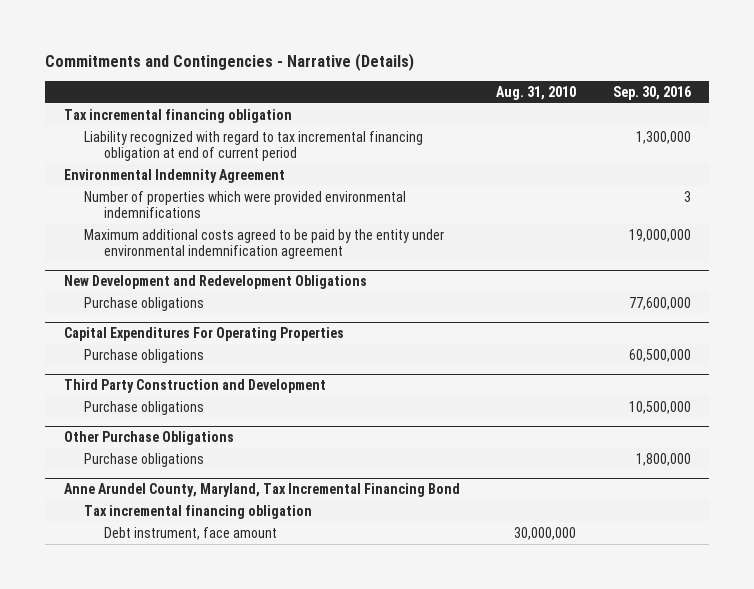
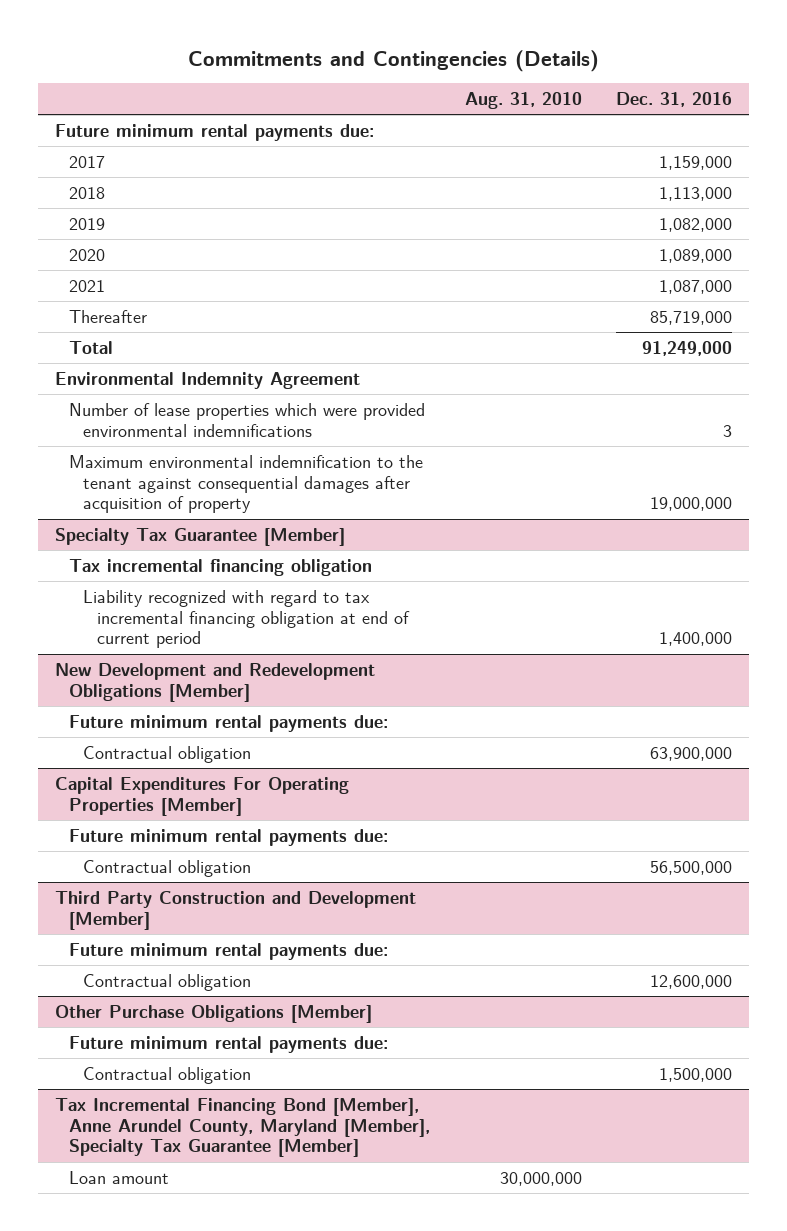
- Commitments and Contingencies - Narrative (Details)
+ Commitments and Contingencies (Details)
- | Aug. 31, 2010 | Sep. 30, 2016
+ | Aug. 31, 2010 | Dec. 31, 2016
- Tax incremental financing obligation
- Liability recognized with regard to tax incremental financing obligation at end of current period | | 1,300,000
+ Future minimum rental payments due:
+ 2017 | | 1,159,000
+ 2018 | | 1,113,000
+ 2019 | | 1,082,000
+ 2020 | | 1,089,000
+ 2021 | | 1,087,000
+ Thereafter | | 85,719,000
+ Total | | 91,249,000
- Number of properties which were provided environmental indemnifications | | 3
- Maximum additional costs agreed to be paid by the entity under environmental indemnification agreement | | 19,000,000
- New Development and Redevelopment Obligations
- Purchase obligations | | 77,600,000
- Capital Expenditures For Operating Properties
- Purchase obligations | | 60,500,000
- Third Party Construction and Development
- Purchase obligations | | 10,500,000
- Other Purchase Obligations
- Purchase obligations | | 1,800,000
- Anne Arundel County, Maryland, Tax Incremental Financing Bond
- Tax incremental financing obligation
- Debt instrument, face amount | 30,000,000 |
+ Number of lease properties which were provided environmental indemnifications | | 3
+ Maximum environmental indemnification to the tenant against consequential damages after acquisition of property | | 19,000,000
+ Specialty Tax Guarantee [Member]
+ Tax incremental financing obligation
+ Liability recognized with regard to tax incremental financing obligation at end of current period | | 1,400,000
+ New Development and Redevelopment Obligations [Member]
+ Future minimum rental payments due:
+ Contractual obligation | | 63,900,000
+ Capital Expenditures For Operating Properties [Member]
+ Future minimum rental payments due:
+ Contractual obligation | | 56,500,000
+ Third Party Construction and Development [Member]
+ Future minimum rental payments due:
+ Contractual obligation | | 12,600,000
+ Other Purchase Obligations [Member]
+ Future minimum rental payments due:
+ Contractual obligation | | 1,500,000
+ Tax Incremental Financing Bond [Member], Anne Arundel County, Maryland [Member], Specialty Tax Guarantee [Member]
+ Loan amount | 30,000,000 |

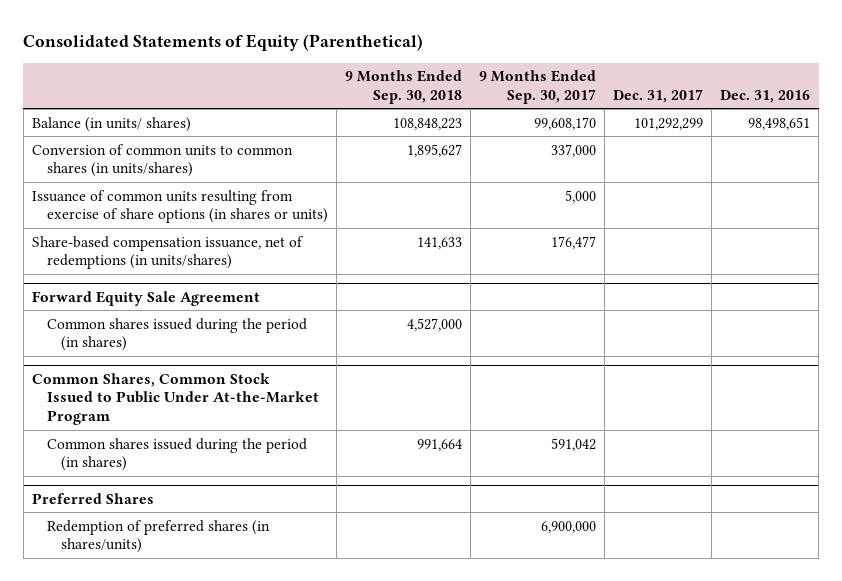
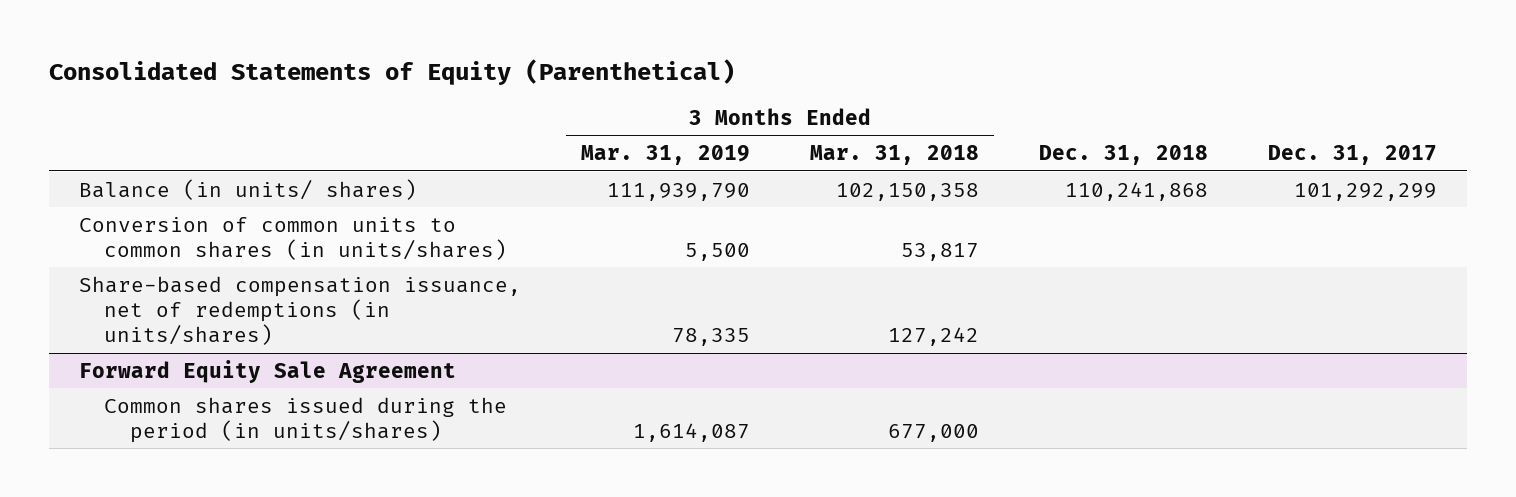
- | 9 Months Ended Sep. 30, 2018 | 9 Months Ended Sep. 30, 2017 | Dec. 31, 2017 | Dec. 31, 2016
+ | 3 Months Ended Mar. 31, 2019 | 3 Months Ended Mar. 31, 2018 | Dec. 31, 2018 | Dec. 31, 2017
- Issuance of common units resulting from exercise of share options (in shares or units) | | 5,000 | |
@ Forward Equity Sale Agreement
- Common shares issued during the period (in shares) | 4,527,000 | | |
- Common Shares, Common Stock Issued to Public Under At-the-Market Program
- Common shares issued during the period (in shares) | 991,664 | 591,042 | |
- Preferred Shares
- Redemption of preferred shares (in shares/units) | | 6,900,000 | |
@ Forward Equity Sale Agreement
+ Common shares issued during the period (in units/shares) | 1,614,087 | 677,000 | |

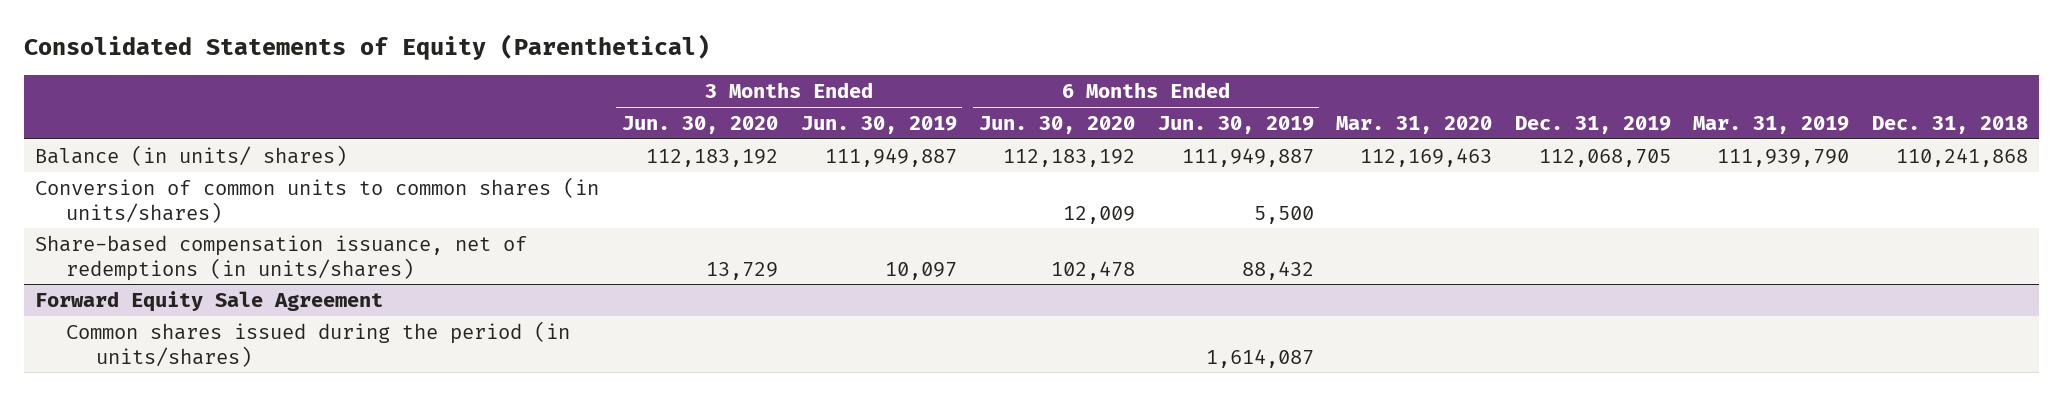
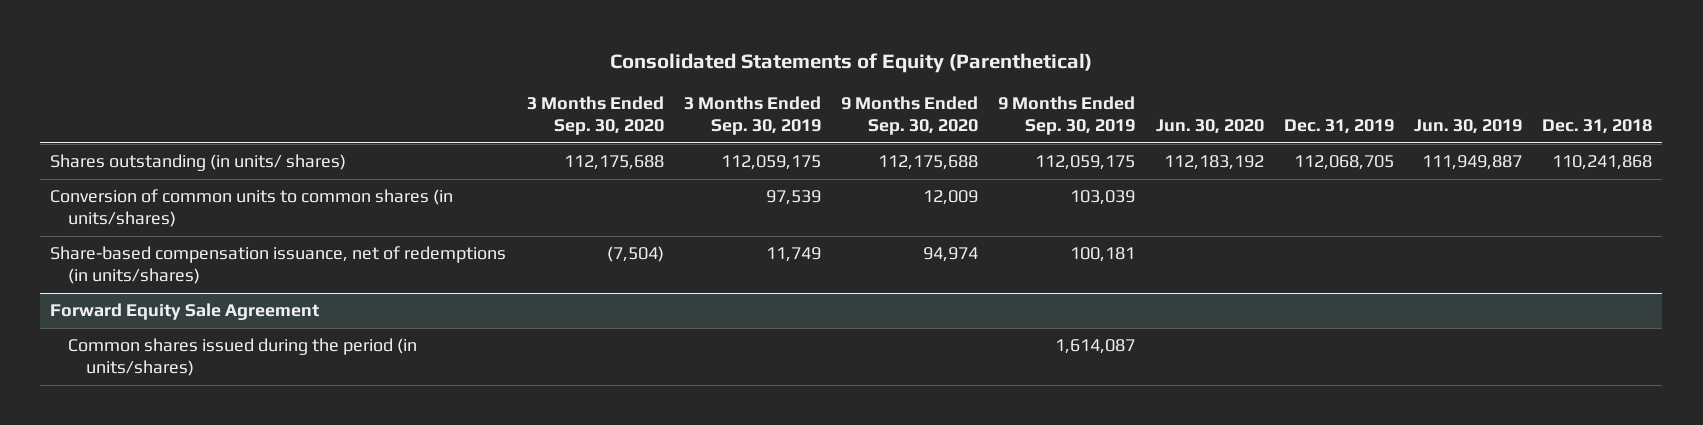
- | 3 Months Ended Jun. 30, 2020 | 3 Months Ended Jun. 30, 2019 | 6 Months Ended Jun. 30, 2020 | 6 Months Ended Jun. 30, 2019 | Mar. 31, 2020 | Dec. 31, 2019 | Mar. 31, 2019 | Dec. 31, 2018
+ | 3 Months Ended Sep. 30, 2020 | 3 Months Ended Sep. 30, 2019 | 9 Months Ended Sep. 30, 2020 | 9 Months Ended Sep. 30, 2019 | Jun. 30, 2020 | Dec. 31, 2019 | Jun. 30, 2019 | Dec. 31, 2018
- Balance (in units/ shares) | 112,183,192 | 111,949,887 | 112,183,192 | 111,949,887 | 112,169,463 | 112,068,705 | 111,939,790 | 110,241,868
+ Shares outstanding (in units/ shares) | 112,175,688 | 112,059,175 | 112,175,688 | 112,059,175 | 112,183,192 | 112,068,705 | 111,949,887 | 110,241,868

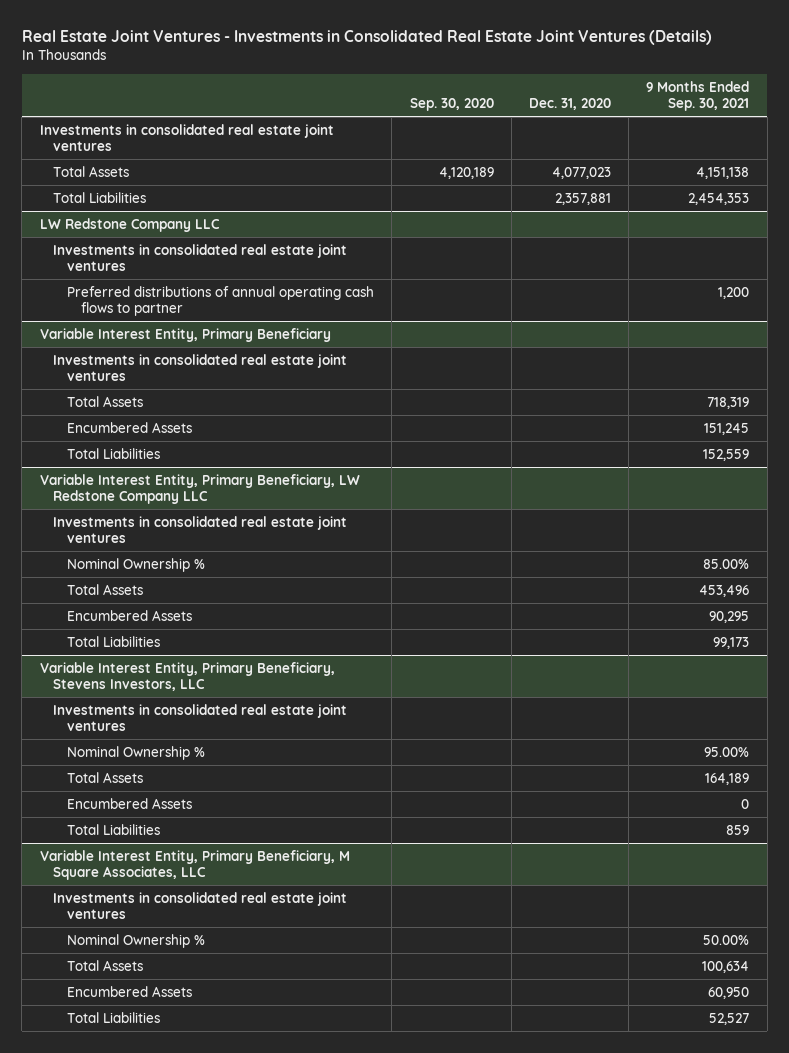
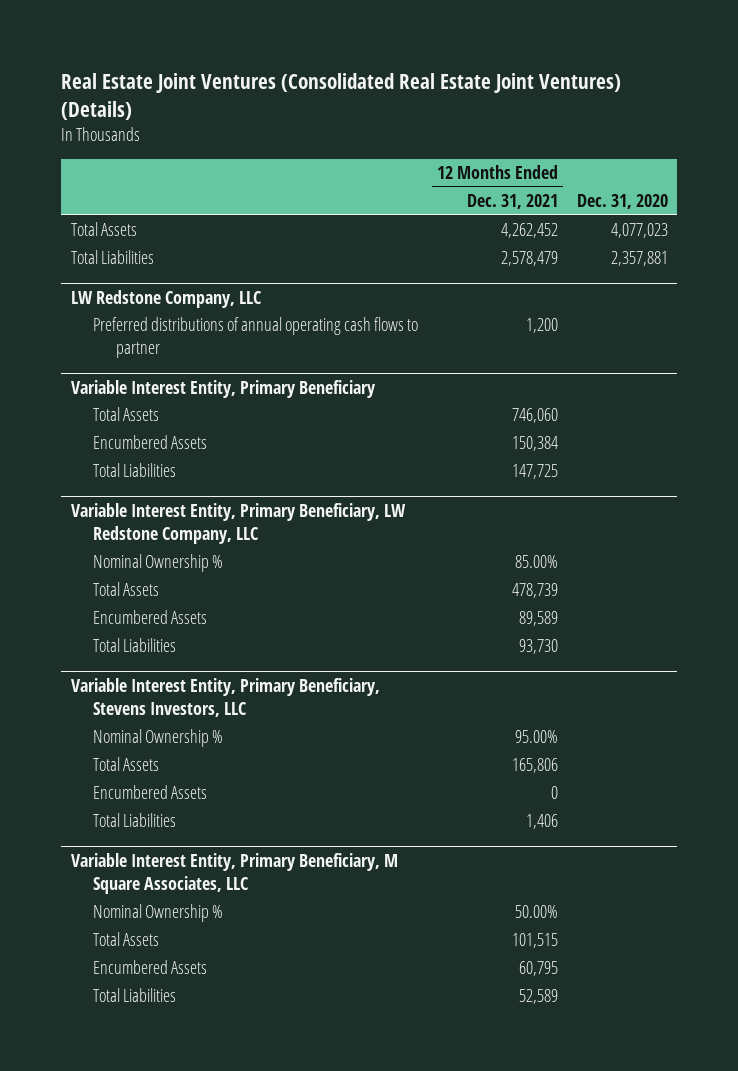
- Real Estate Joint Ventures - Investments in Consolidated Real Estate Joint Ventures (Details)
+ Real Estate Joint Ventures (Consolidated Real Estate Joint Ventures) (Details)
- | Sep. 30, 2020 | Dec. 31, 2020 | 9 Months Ended Sep. 30, 2021
+ | 12 Months Ended Dec. 31, 2021 | Dec. 31, 2020
- Investments in consolidated real estate joint ventures
- LW Redstone Company LLC
- Investments in consolidated real estate joint ventures
+ LW Redstone Company, LLC
@ Variable Interest Entity, Primary Beneficiary
- Investments in consolidated real estate joint ventures
- Variable Interest Entity, Primary Beneficiary, LW Redstone Company LLC
- Investments in consolidated real estate joint ventures
+ Variable Interest Entity, Primary Beneficiary, LW Redstone Company, LLC
@ Variable Interest Entity, Primary Beneficiary, Stevens Investors, LLC
- Investments in consolidated real estate joint ventures
@ Variable Interest Entity, Primary Beneficiary, M Square Associates, LLC
- Investments in consolidated real estate joint ventures

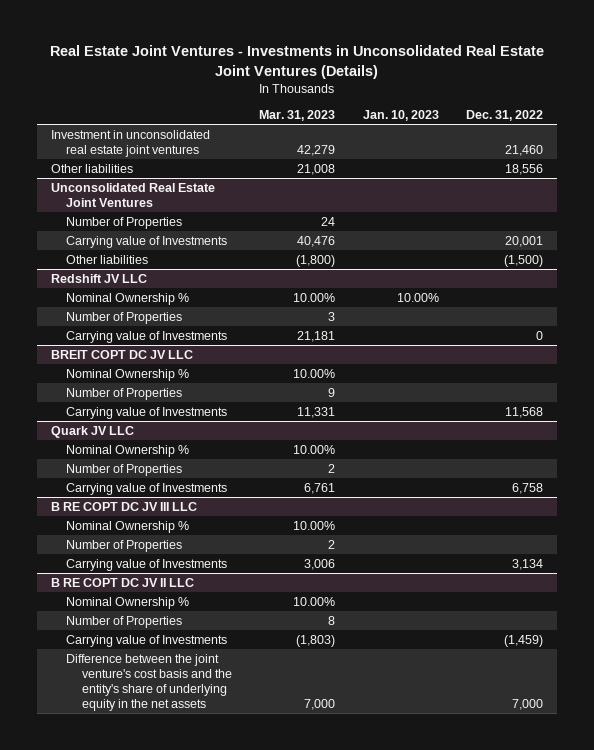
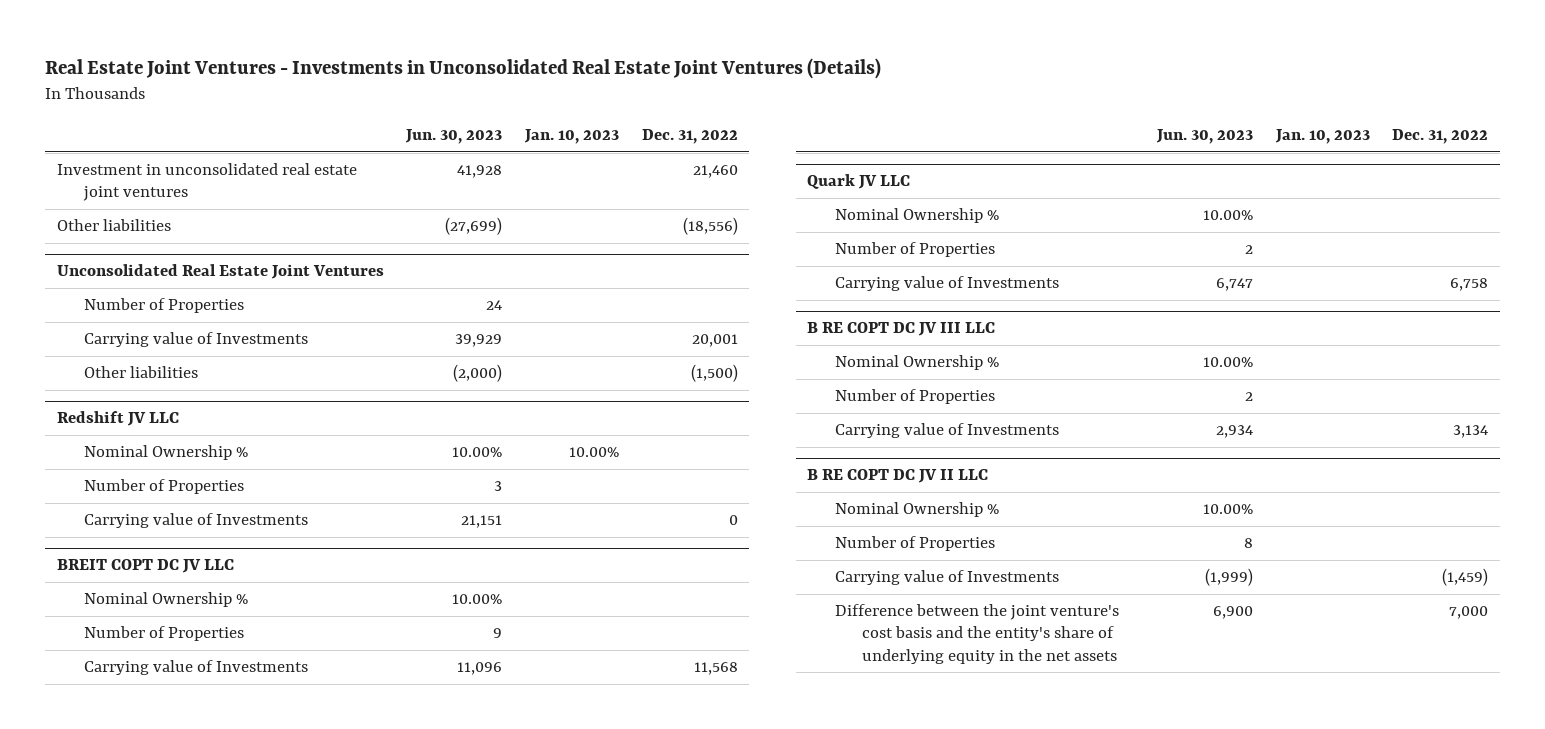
- | Mar. 31, 2023 | Jan. 10, 2023 | Dec. 31, 2022
+ | Jun. 30, 2023 | Jan. 10, 2023 | Dec. 31, 2022
- Other liabilities | 21,008 | | 18,556
+ Other liabilities | (27,699) | | (18,556)

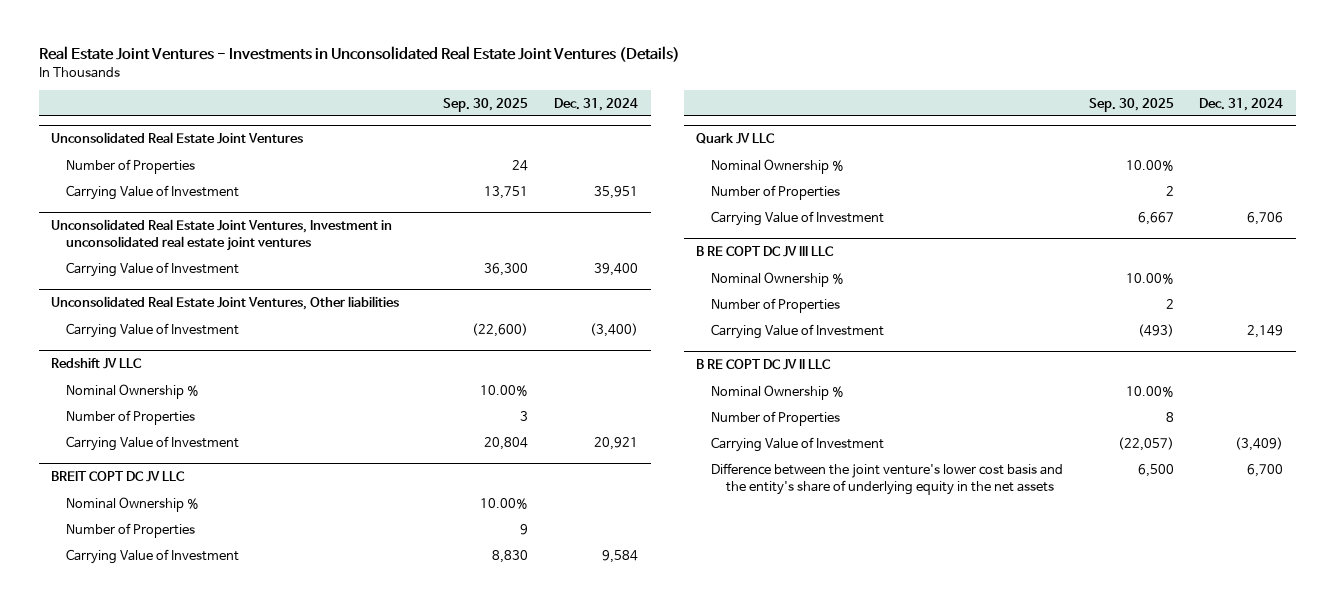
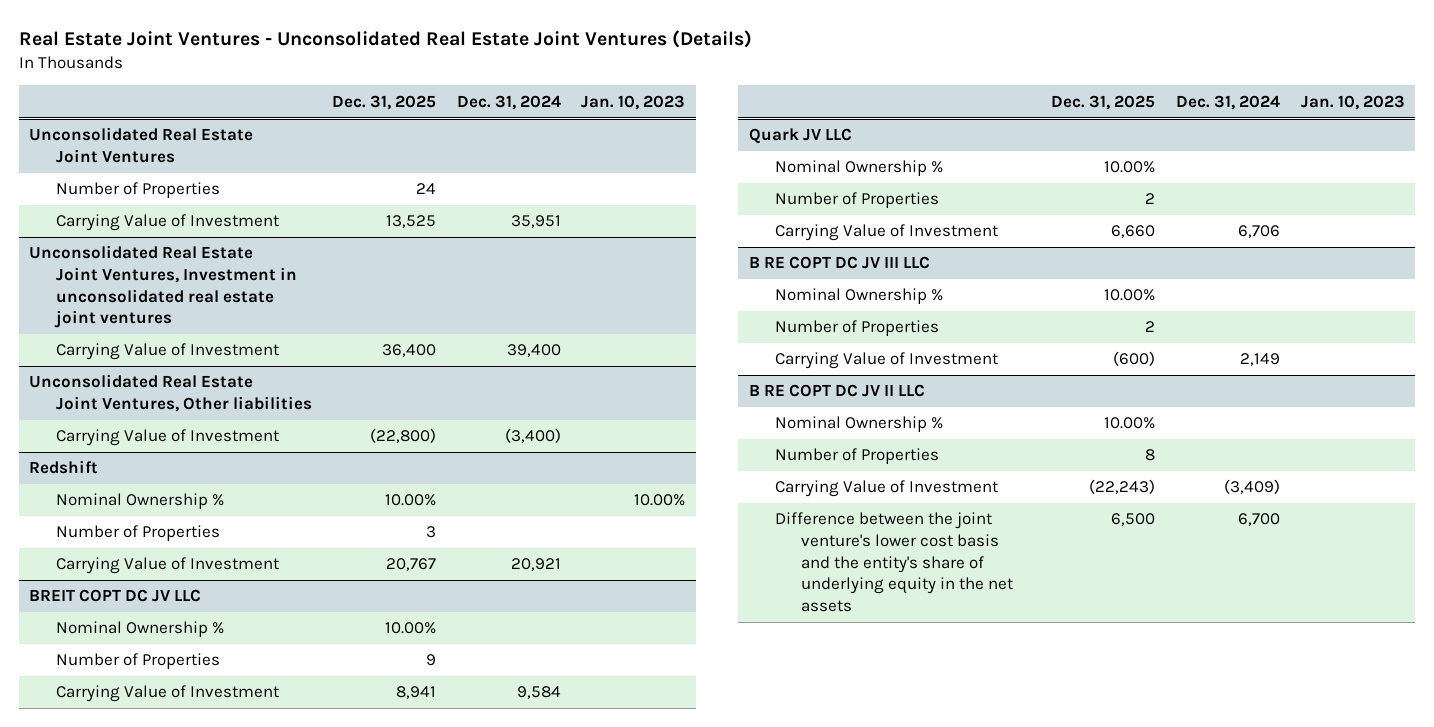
- Real Estate Joint Ventures - Investments in Unconsolidated Real Estate Joint Ventures (Details)
+ Real Estate Joint Ventures - Unconsolidated Real Estate Joint Ventures (Details)
- | Sep. 30, 2025 | Dec. 31, 2024
+ | Dec. 31, 2025 | Dec. 31, 2024 | Jan. 10, 2023
- Redshift JV LLC
+ Redshift

